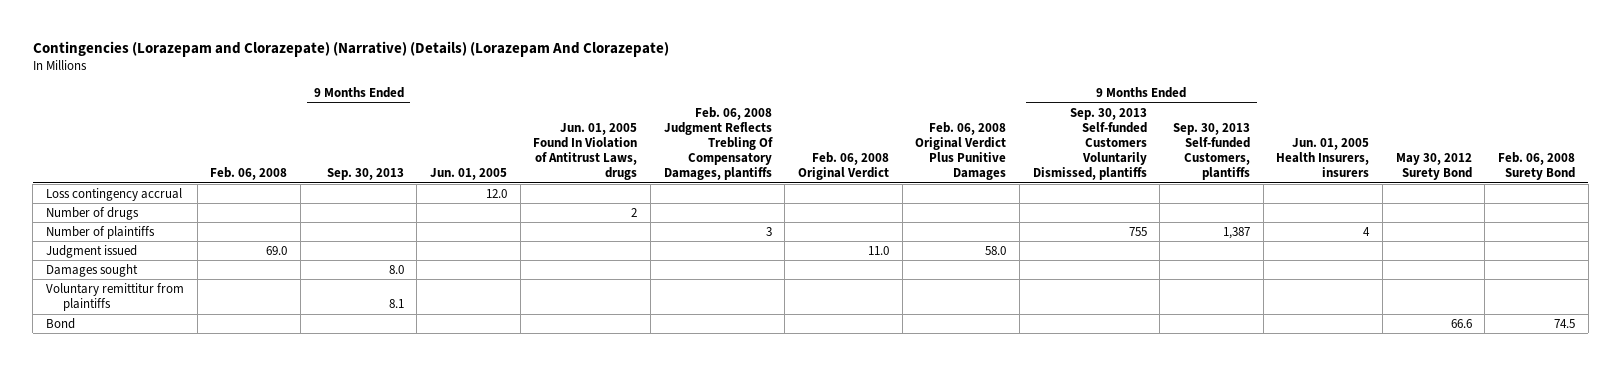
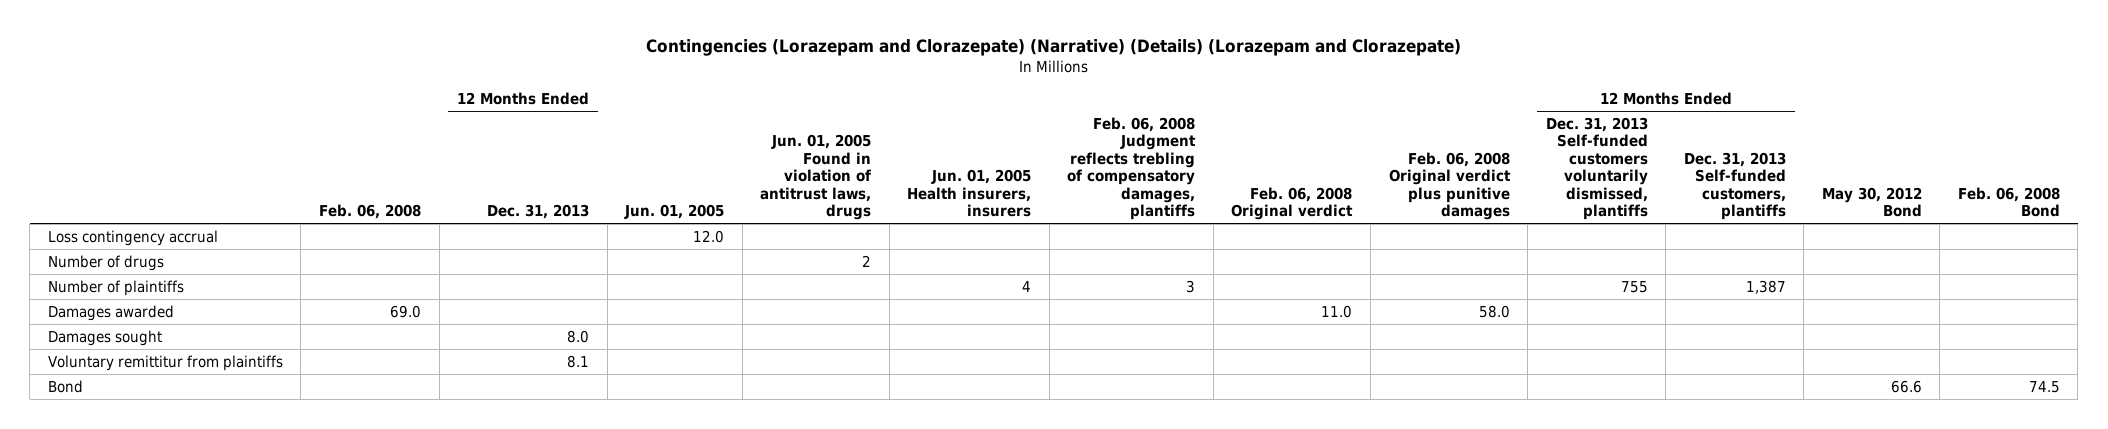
- Contingencies (Lorazepam and Clorazepate) (Narrative) (Details) (Lorazepam And Clorazepate)
+ Contingencies (Lorazepam and Clorazepate) (Narrative) (Details) (Lorazepam and Clorazepate)
- | Feb. 06, 2008 | 9 Months Ended Sep. 30, 2013 | Jun. 01, 2005 | Jun. 01, 2005 Found In Violation of Antitrust Laws, drugs | Feb. 06, 2008 Judgment Reflects Trebling Of Compensatory Damages, plantiffs | Feb. 06, 2008 Original Verdict | Feb. 06, 2008 Original Verdict Plus Punitive Damages | 9 Months Ended Sep. 30, 2013 Self-funded Customers Voluntarily Dismissed, plantiffs | 9 Months Ended Sep. 30, 2013 Self-funded Customers, plantiffs | Jun. 01, 2005 Health Insurers, insurers | May 30, 2012 Surety Bond | Feb. 06, 2008 Surety Bond
+ | Feb. 06, 2008 | 12 Months Ended Dec. 31, 2013 | Jun. 01, 2005 | Jun. 01, 2005 Found in violation of antitrust laws, drugs | Jun. 01, 2005 Health insurers, insurers | Feb. 06, 2008 Judgment reflects trebling of compensatory damages, plantiffs | Feb. 06, 2008 Original verdict | Feb. 06, 2008 Original verdict plus punitive damages | 12 Months Ended Dec. 31, 2013 Self-funded customers voluntarily dismissed, plantiffs | 12 Months Ended Dec. 31, 2013 Self-funded customers, plantiffs | May 30, 2012 Bond | Feb. 06, 2008 Bond
- Judgment issued | 69.0 | | | | | 11.0 | 58.0 | | | | |
+ Damages awarded | 69.0 | | | | | | 11.0 | 58.0 | | | |

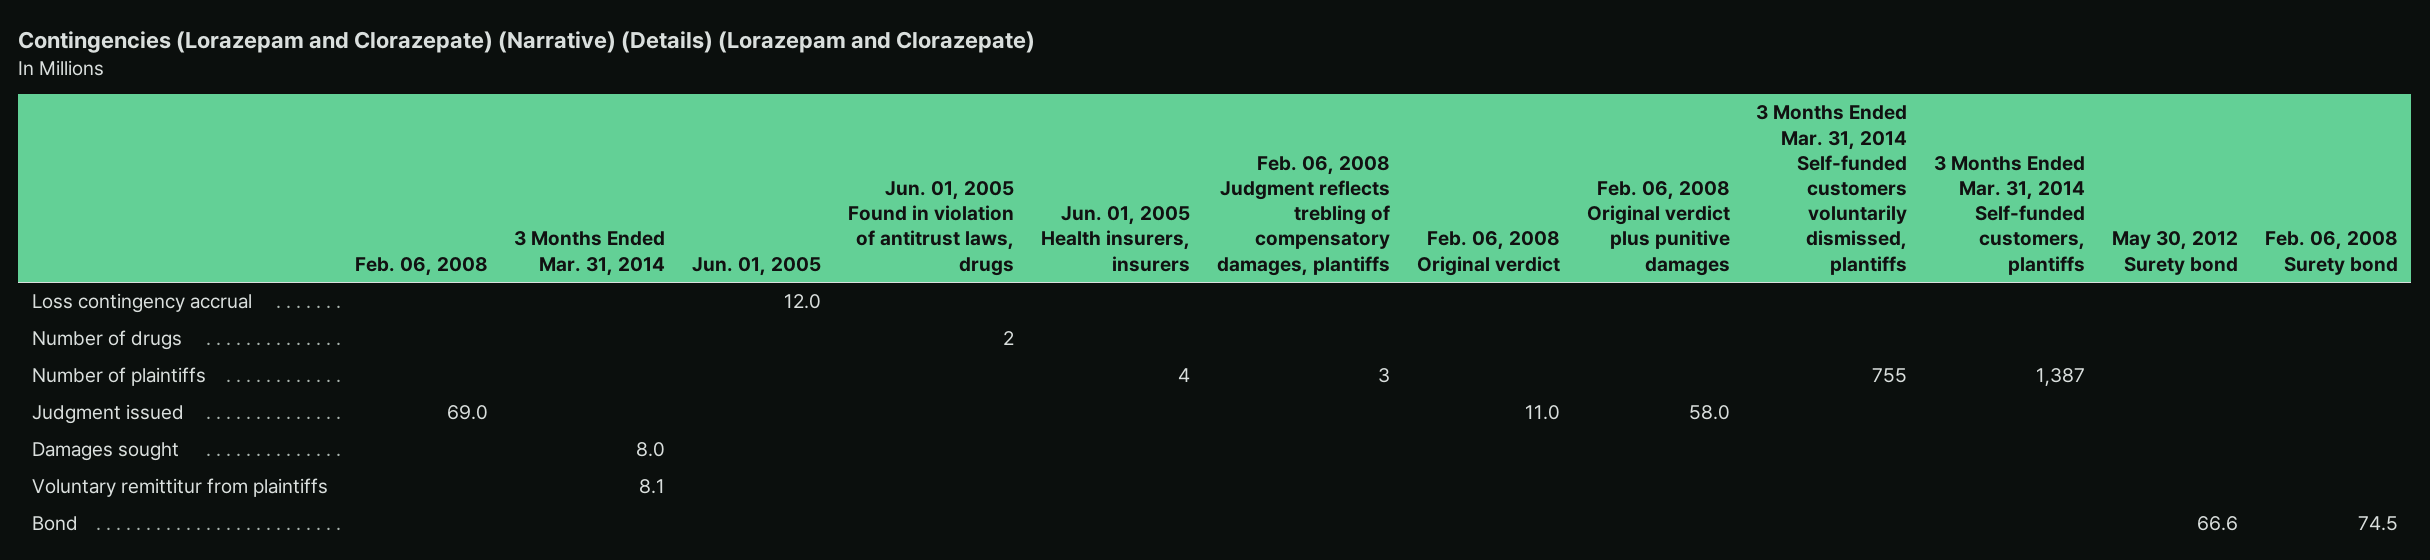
- | Feb. 06, 2008 | 12 Months Ended Dec. 31, 2013 | Jun. 01, 2005 | Jun. 01, 2005 Found in violation of antitrust laws, drugs | Jun. 01, 2005 Health insurers, insurers | Feb. 06, 2008 Judgment reflects trebling of compensatory damages, plantiffs | Feb. 06, 2008 Original verdict | Feb. 06, 2008 Original verdict plus punitive damages | 12 Months Ended Dec. 31, 2013 Self-funded customers voluntarily dismissed, plantiffs | 12 Months Ended Dec. 31, 2013 Self-funded customers, plantiffs | May 30, 2012 Bond | Feb. 06, 2008 Bond
+ | Feb. 06, 2008 | 3 Months Ended Mar. 31, 2014 | Jun. 01, 2005 | Jun. 01, 2005 Found in violation of antitrust laws, drugs | Jun. 01, 2005 Health insurers, insurers | Feb. 06, 2008 Judgment reflects trebling of compensatory damages, plantiffs | Feb. 06, 2008 Original verdict | Feb. 06, 2008 Original verdict plus punitive damages | 3 Months Ended Mar. 31, 2014 Self-funded customers voluntarily dismissed, plantiffs | 3 Months Ended Mar. 31, 2014 Self-funded customers, plantiffs | May 30, 2012 Surety bond | Feb. 06, 2008 Surety bond
- Damages awarded | 69.0 | | | | | | 11.0 | 58.0 | | | |
+ Judgment issued | 69.0 | | | | | | 11.0 | 58.0 | | | |

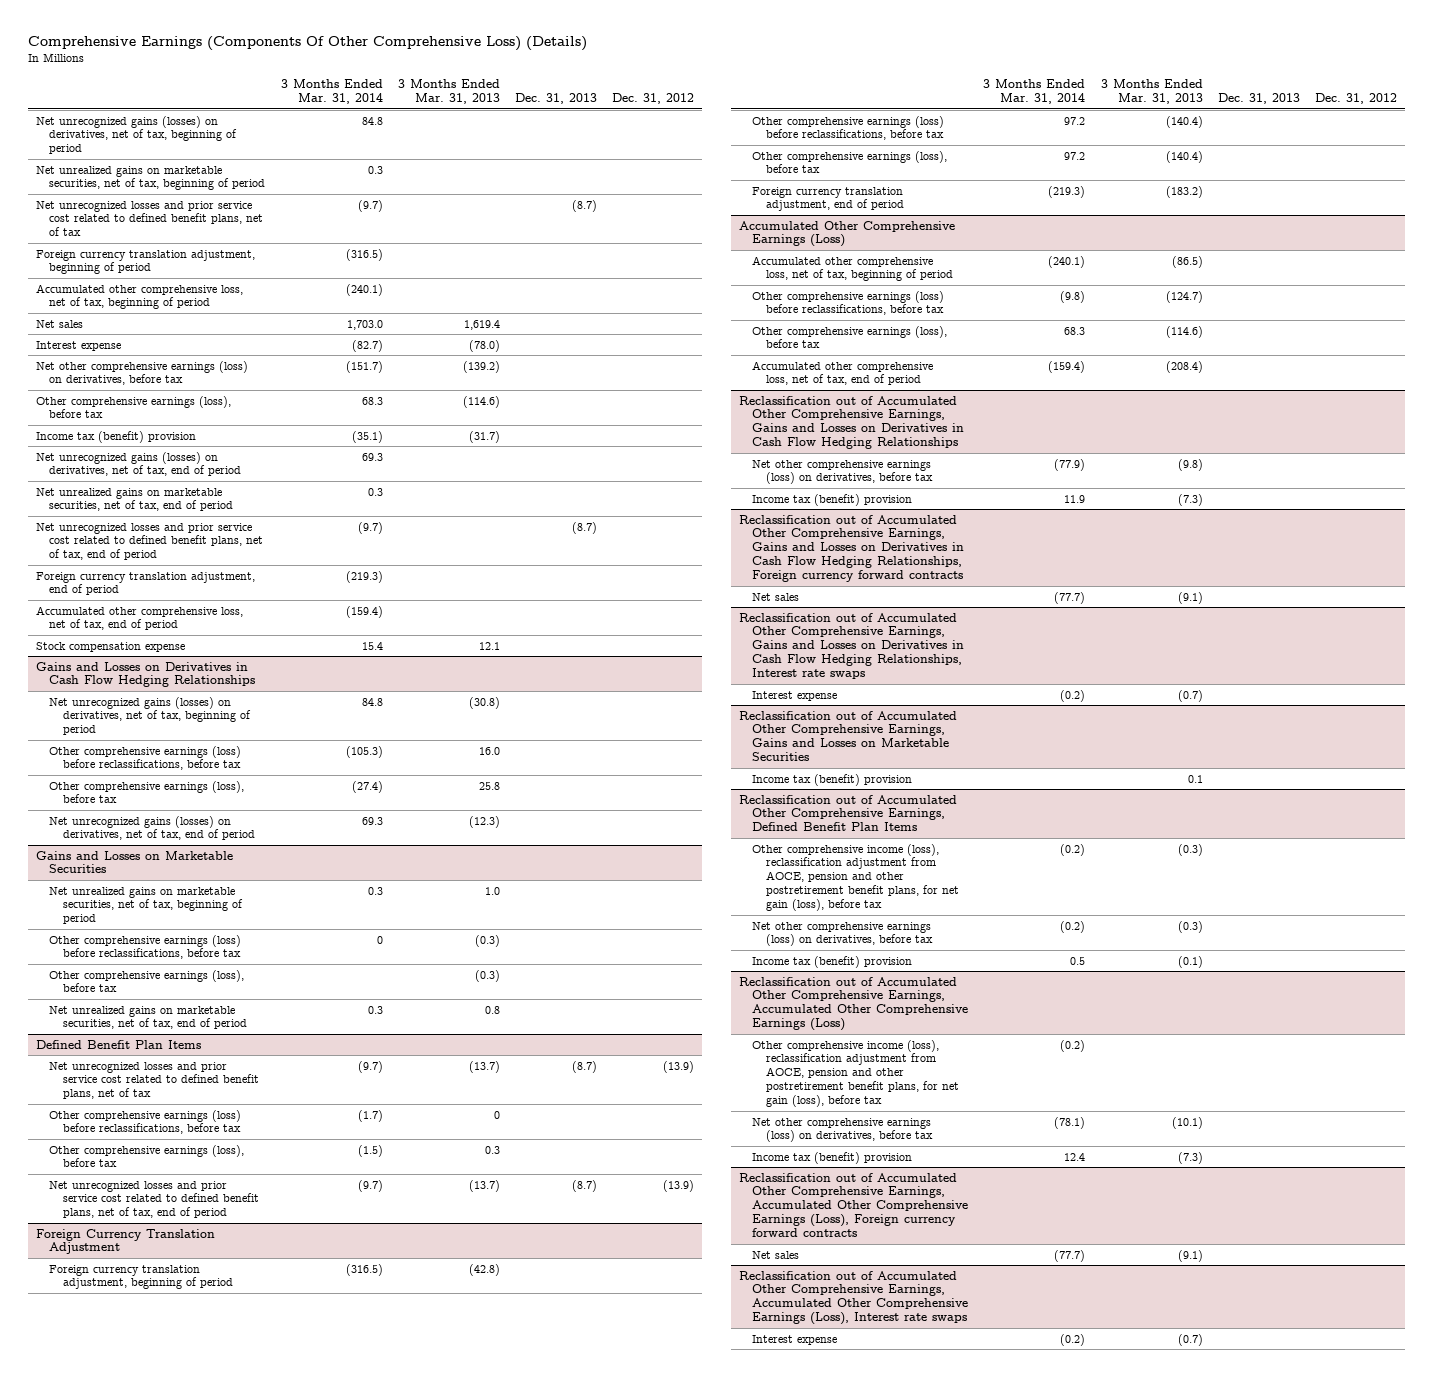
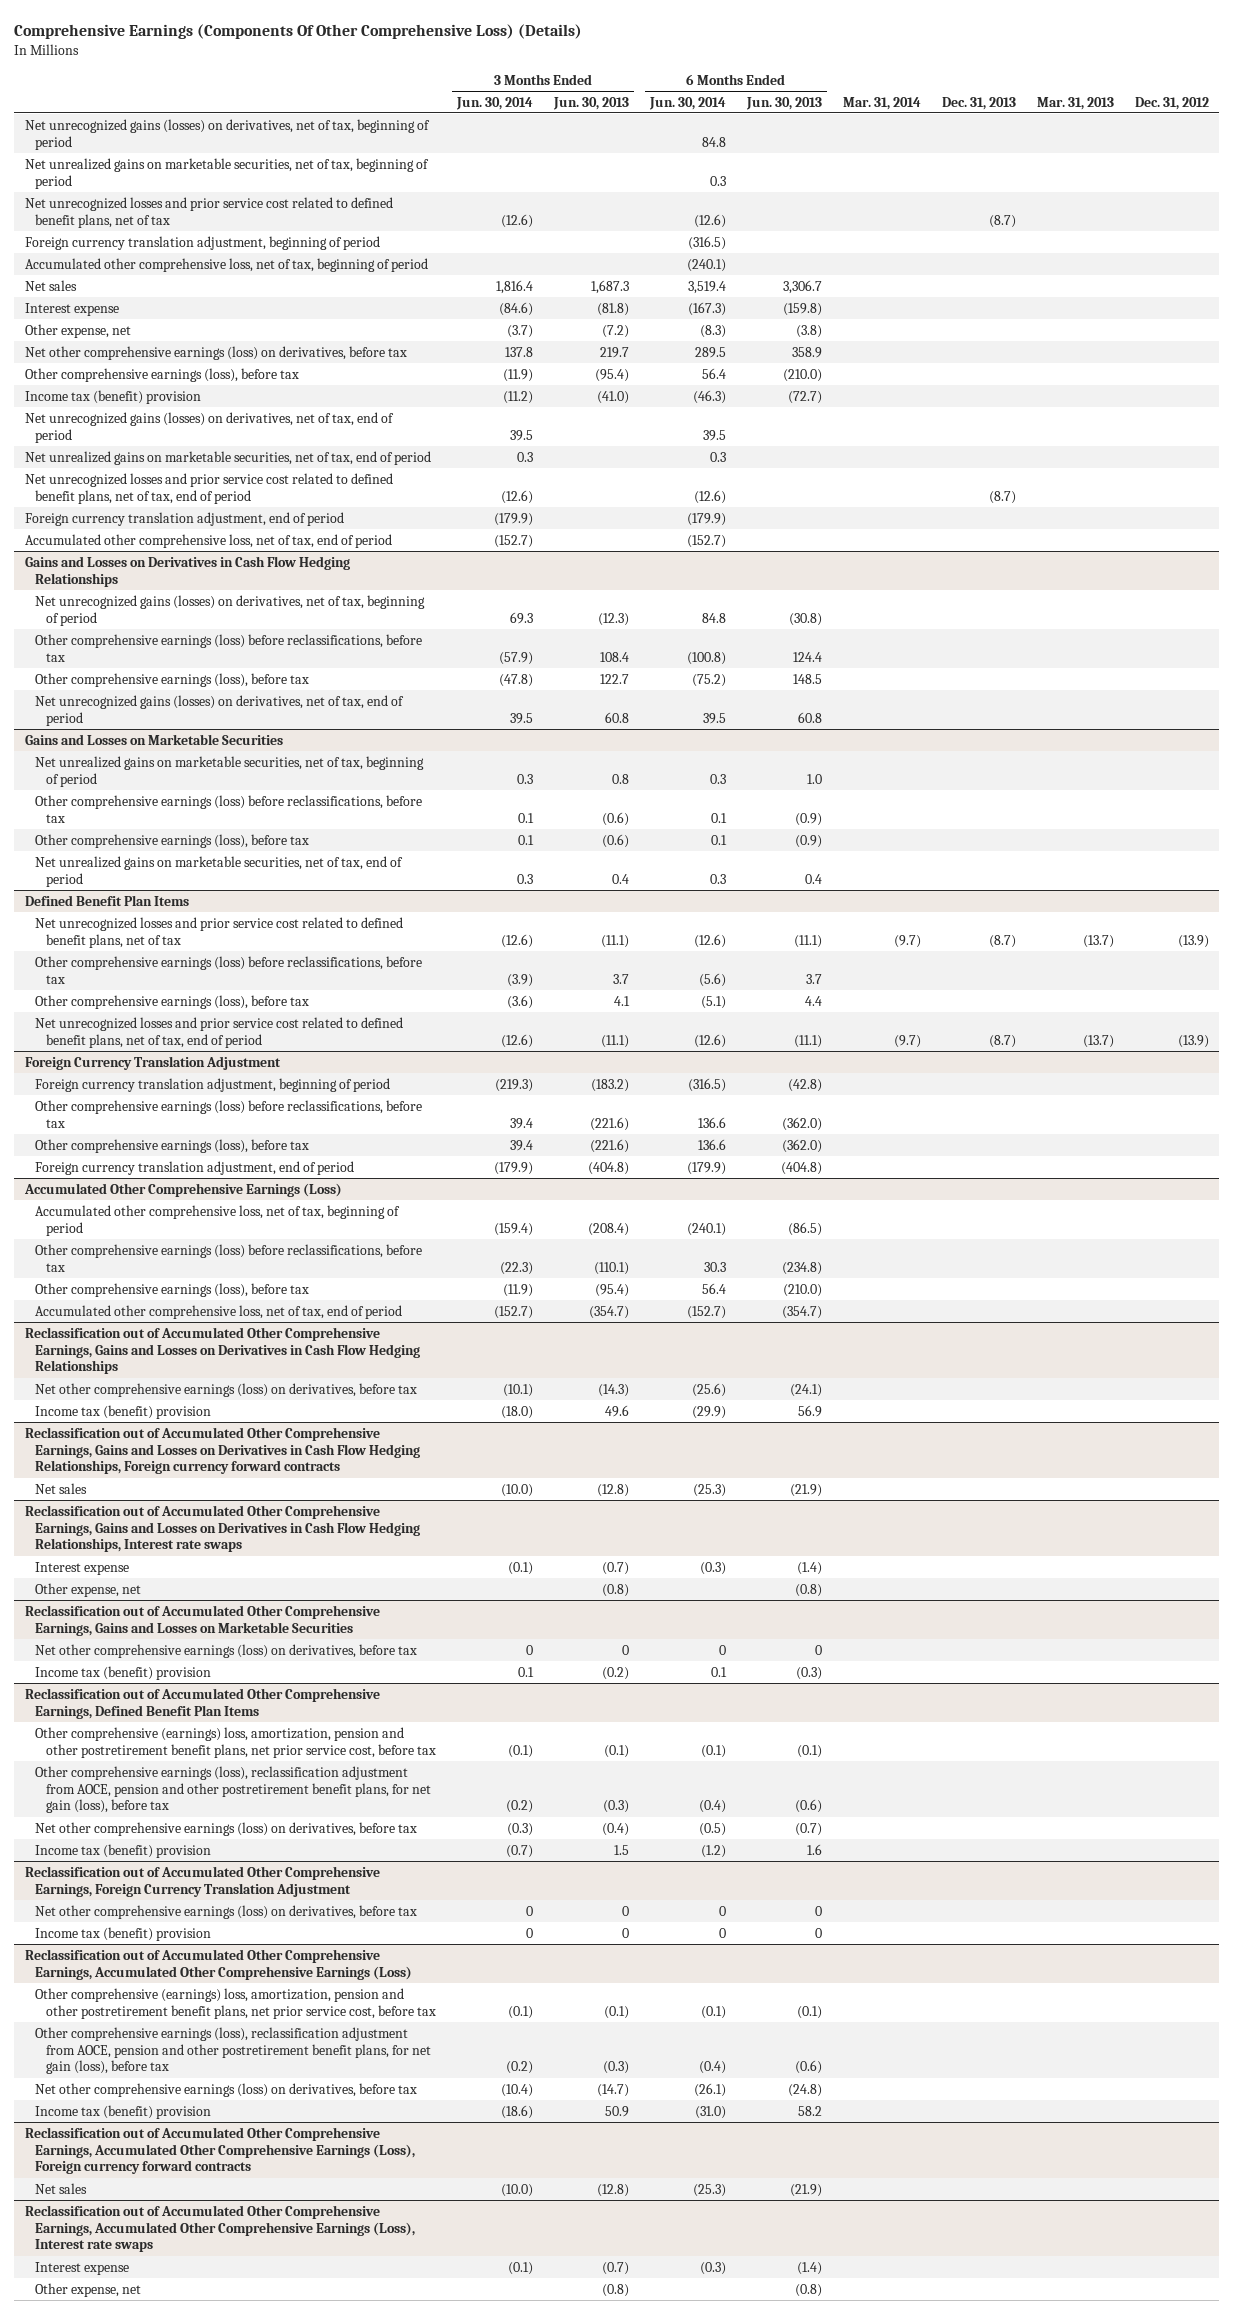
- | 3 Months Ended Mar. 31, 2014 | 3 Months Ended Mar. 31, 2013 | Dec. 31, 2013 | Dec. 31, 2012
+ | 3 Months Ended Jun. 30, 2014 | 3 Months Ended Jun. 30, 2013 | 6 Months Ended Jun. 30, 2014 | 6 Months Ended Jun. 30, 2013 | Mar. 31, 2014 | Dec. 31, 2013 | Mar. 31, 2013 | Dec. 31, 2012
+ Other expense, net | (3.7) | (7.2) | (8.3) | (3.8) | | | |
- Stock compensation expense | 15.4 | 12.1 | |
@ Reclassification out of Accumulated Other Comprehensive Earnings, Gains and Losses on Derivatives in Cash Flow Hedging Relationships, Interest rate swaps
+ Other expense, net | | (0.8) | | (0.8) | | | |
@ Reclassification out of Accumulated Other Comprehensive Earnings, Gains and Losses on Marketable Securities
+ Net other comprehensive earnings (loss) on derivatives, before tax | 0 | 0 | 0 | 0 | | | |
@ Reclassification out of Accumulated Other Comprehensive Earnings, Defined Benefit Plan Items
- Other comprehensive income (loss), reclassification adjustment from AOCE, pension and other postretirement benefit plans, for net gain (loss), before tax | (0.2) | (0.3) | |
+ Other comprehensive (earnings) loss, amortization, pension and other postretirement benefit plans, net prior service cost, before tax | (0.1) | (0.1) | (0.1) | (0.1) | | | |
+ Other comprehensive earnings (loss), reclassification adjustment from AOCE, pension and other postretirement benefit plans, for net gain (loss), before tax | (0.2) | (0.3) | (0.4) | (0.6) | | | |
+ Reclassification out of Accumulated Other Comprehensive Earnings, Foreign Currency Translation Adjustment
+ Net other comprehensive earnings (loss) on derivatives, before tax | 0 | 0 | 0 | 0 | | | |
+ Income tax (benefit) provision | 0 | 0 | 0 | 0 | | | |
@ Reclassification out of Accumulated Other Comprehensive Earnings, Accumulated Other Comprehensive Earnings (Loss)
- Other comprehensive income (loss), reclassification adjustment from AOCE, pension and other postretirement benefit plans, for net gain (loss), before tax | (0.2) | | |
+ Other comprehensive (earnings) loss, amortization, pension and other postretirement benefit plans, net prior service cost, before tax | (0.1) | (0.1) | (0.1) | (0.1) | | | |
+ Other comprehensive earnings (loss), reclassification adjustment from AOCE, pension and other postretirement benefit plans, for net gain (loss), before tax | (0.2) | (0.3) | (0.4) | (0.6) | | | |
@ Reclassification out of Accumulated Other Comprehensive Earnings, Accumulated Other Comprehensive Earnings (Loss), Interest rate swaps
+ Other expense, net | | (0.8) | | (0.8) | | | |

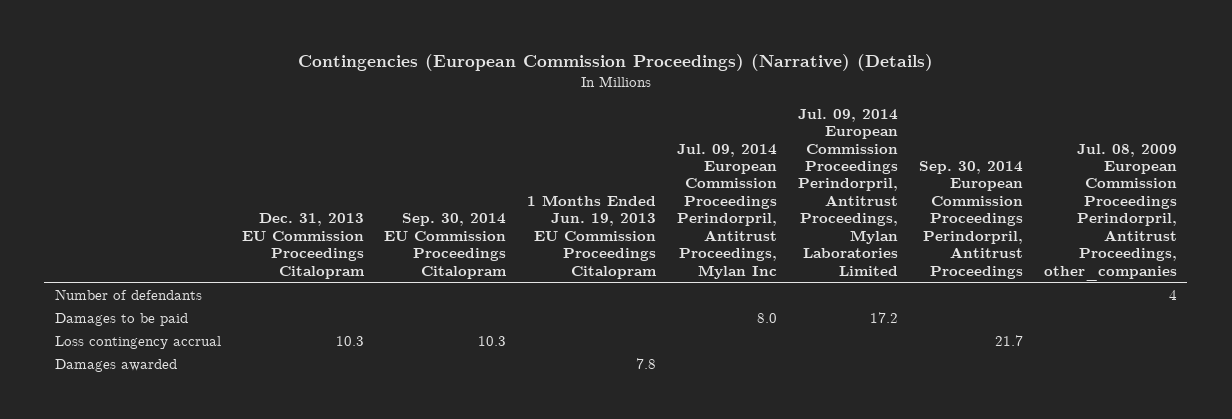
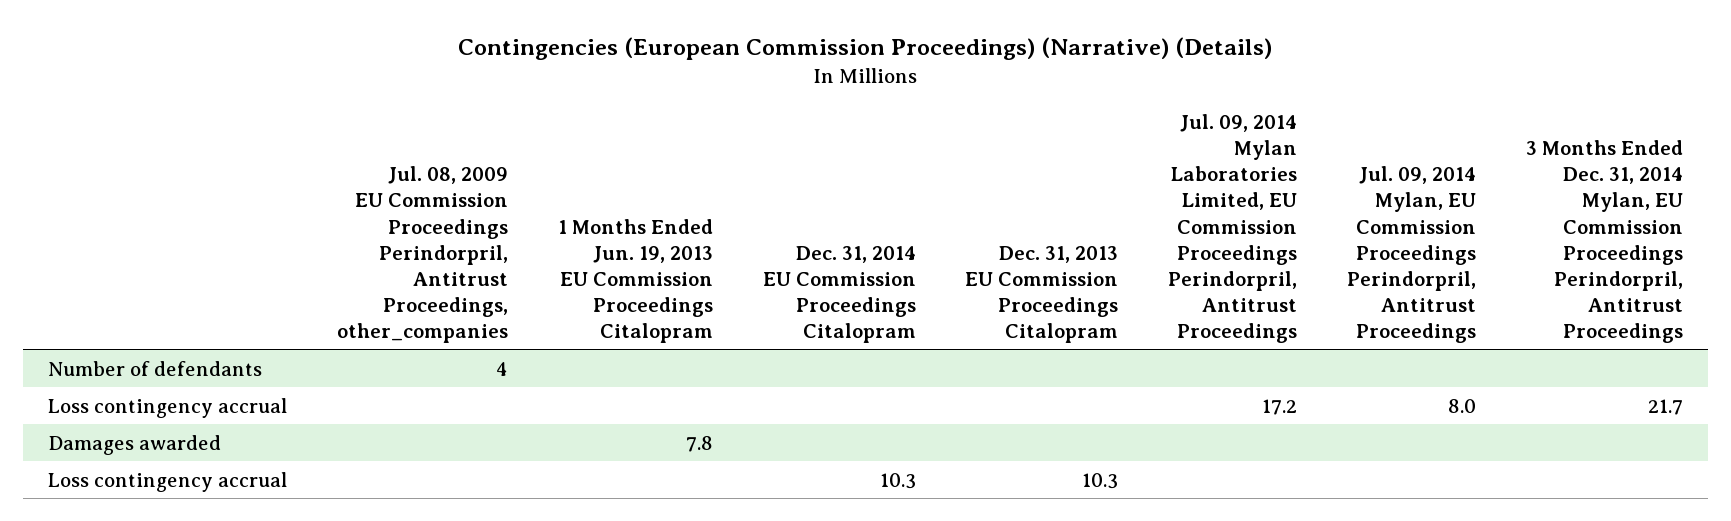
- | Dec. 31, 2013 EU Commission Proceedings Citalopram | Sep. 30, 2014 EU Commission Proceedings Citalopram | 1 Months Ended Jun. 19, 2013 EU Commission Proceedings Citalopram | Jul. 09, 2014 European Commission Proceedings Perindorpril, Antitrust Proceedings, Mylan Inc | Jul. 09, 2014 European Commission Proceedings Perindorpril, Antitrust Proceedings, Mylan Laboratories Limited | Sep. 30, 2014 European Commission Proceedings Perindorpril, Antitrust Proceedings | Jul. 08, 2009 European Commission Proceedings Perindorpril, Antitrust Proceedings, other_companies
+ | Jul. 08, 2009 EU Commission Proceedings Perindorpril, Antitrust Proceedings, other_companies | 1 Months Ended Jun. 19, 2013 EU Commission Proceedings Citalopram | Dec. 31, 2014 EU Commission Proceedings Citalopram | Dec. 31, 2013 EU Commission Proceedings Citalopram | Jul. 09, 2014 Mylan Laboratories Limited, EU Commission Proceedings Perindorpril, Antitrust Proceedings | Jul. 09, 2014 Mylan, EU Commission Proceedings Perindorpril, Antitrust Proceedings | 3 Months Ended Dec. 31, 2014 Mylan, EU Commission Proceedings Perindorpril, Antitrust Proceedings
- Damages to be paid | | | | 8.0 | 17.2 | |
+ Loss contingency accrual | | | | | 17.2 | 8.0 | 21.7
moved down: Loss contingency accrual | | | 10.3 | 10.3 | | |

